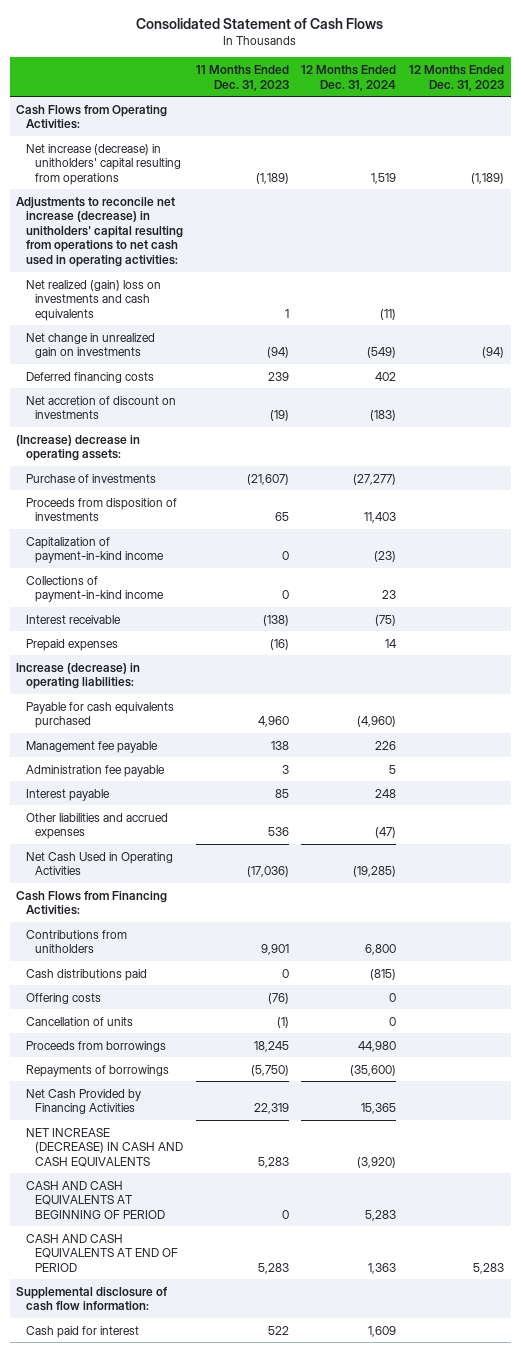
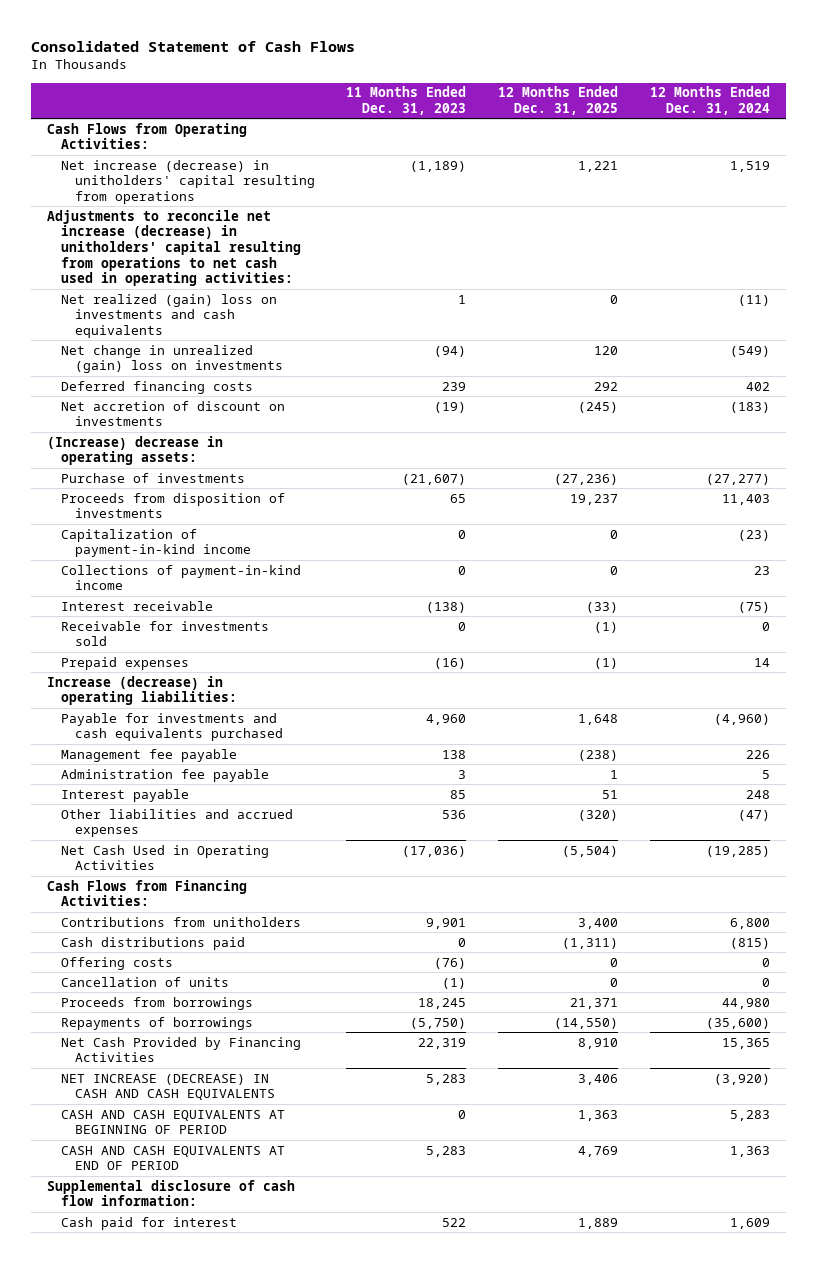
- | 11 Months Ended Dec. 31, 2023 | 12 Months Ended Dec. 31, 2024 | 12 Months Ended Dec. 31, 2023
+ | 11 Months Ended Dec. 31, 2023 | 12 Months Ended Dec. 31, 2025 | 12 Months Ended Dec. 31, 2024
- Net change in unrealized gain on investments | (94) | (549) | (94)
+ Net change in unrealized (gain) loss on investments | (94) | 120 | (549)
+ Receivable for investments sold | 0 | (1) | 0
- Payable for cash equivalents purchased | 4,960 | (4,960) |
+ Payable for investments and cash equivalents purchased | 4,960 | 1,648 | (4,960)

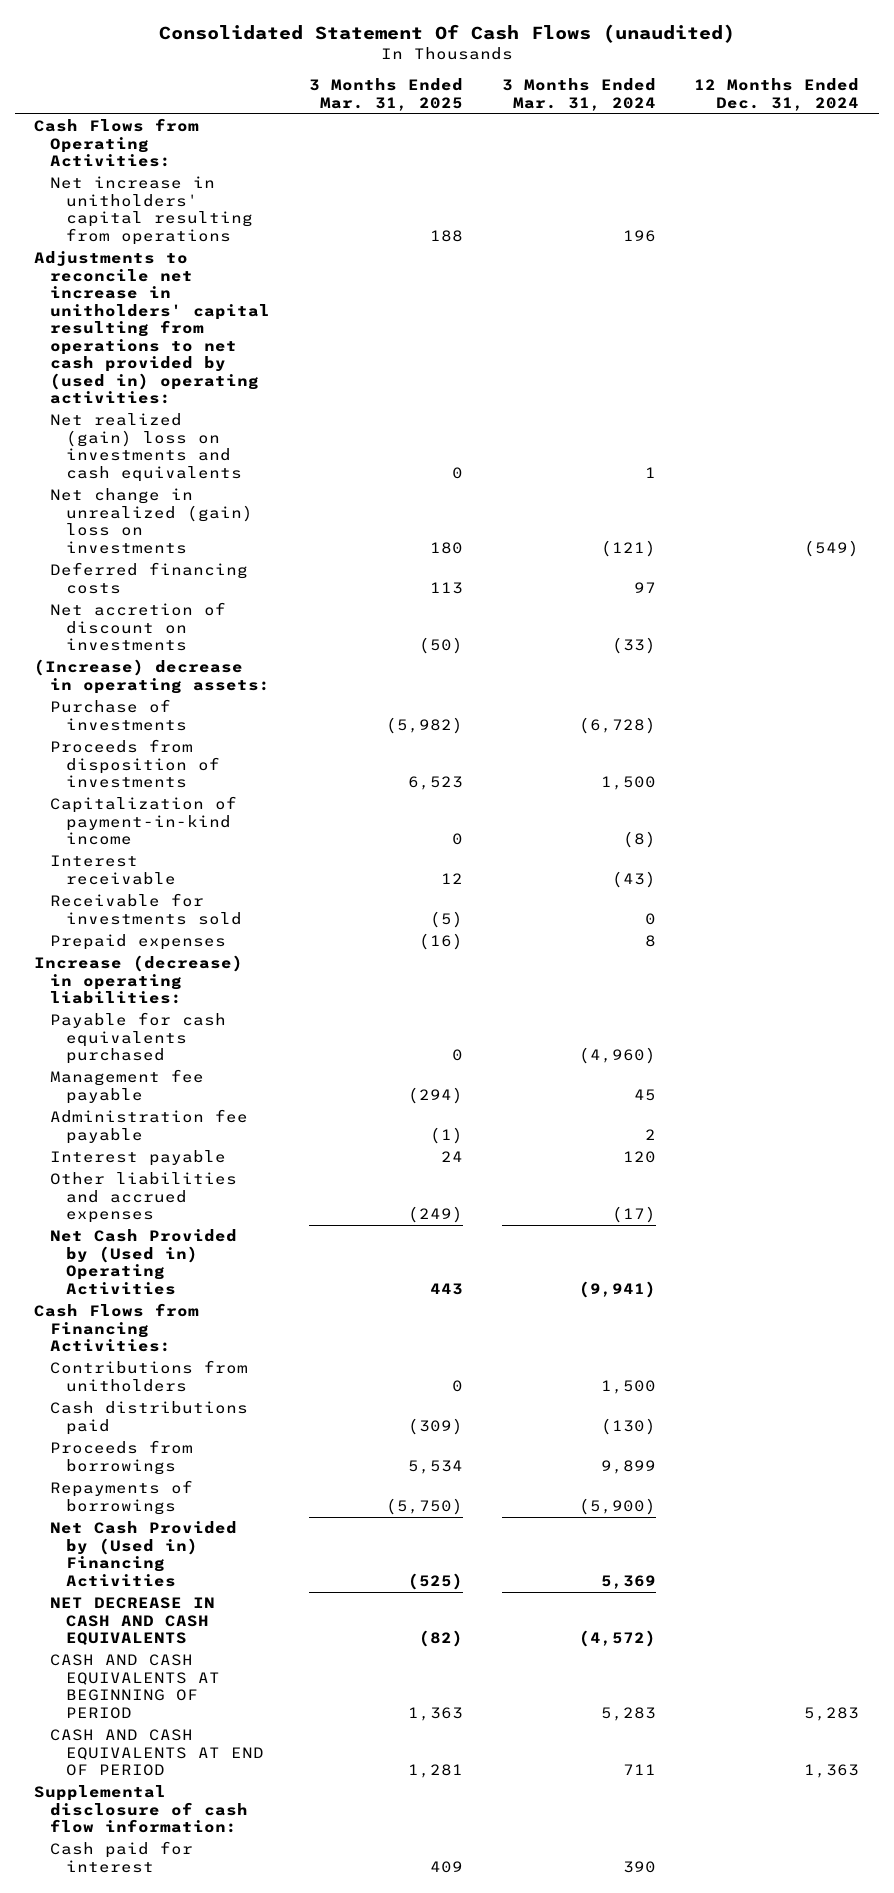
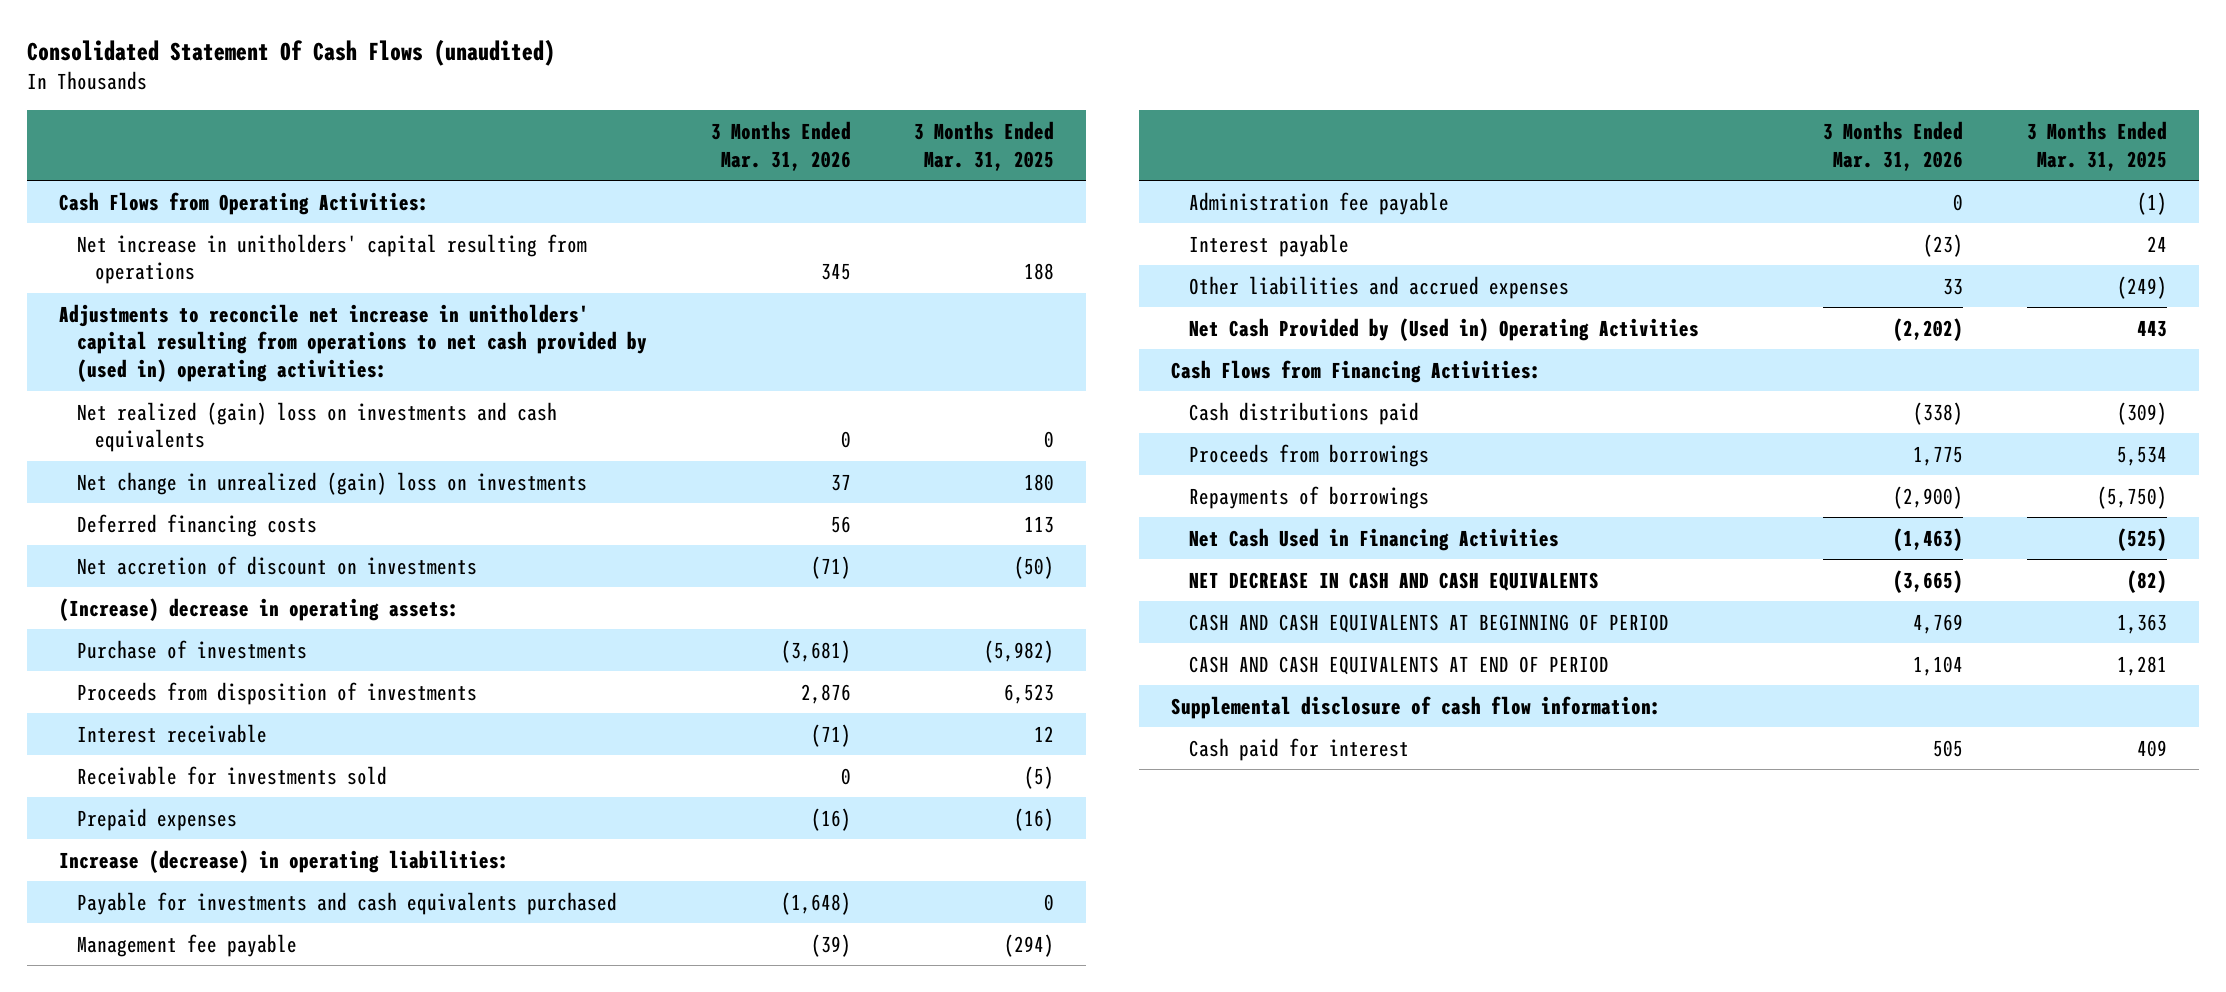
- | 3 Months Ended Mar. 31, 2025 | 3 Months Ended Mar. 31, 2024 | 12 Months Ended Dec. 31, 2024
+ | 3 Months Ended Mar. 31, 2026 | 3 Months Ended Mar. 31, 2025
- Capitalization of payment-in-kind income | 0 | (8) |
- Payable for cash equivalents purchased | 0 | (4,960) |
+ Payable for investments and cash equivalents purchased | (1,648) | 0
- Contributions from unitholders | 0 | 1,500 |
- Net Cash Provided by (Used in) Financing Activities | (525) | 5,369 |
+ Net Cash Used in Financing Activities | (1,463) | (525)

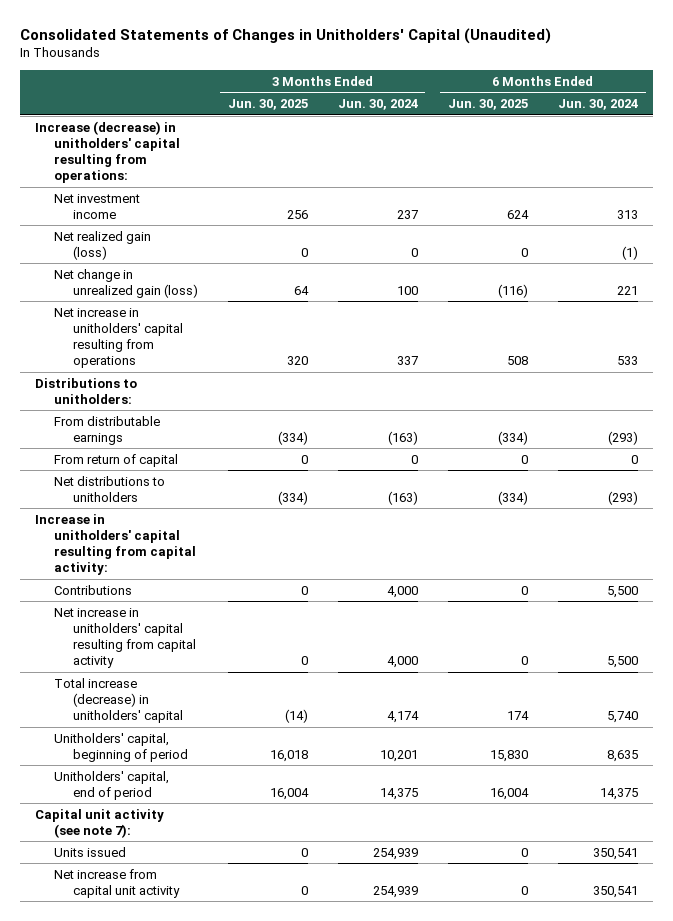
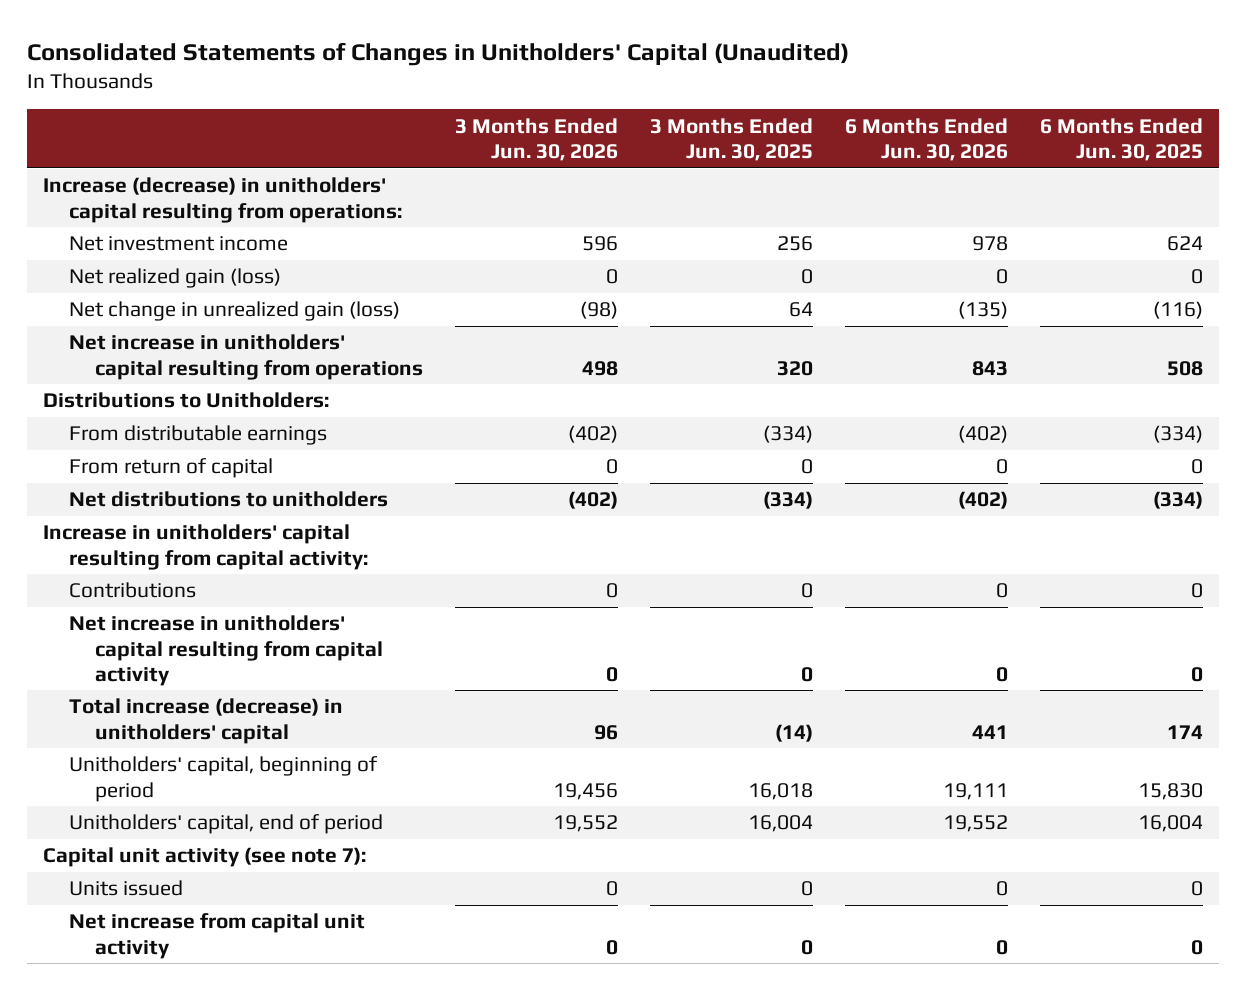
- | 3 Months Ended Jun. 30, 2025 | 3 Months Ended Jun. 30, 2024 | 6 Months Ended Jun. 30, 2025 | 6 Months Ended Jun. 30, 2024
+ | 3 Months Ended Jun. 30, 2026 | 3 Months Ended Jun. 30, 2025 | 6 Months Ended Jun. 30, 2026 | 6 Months Ended Jun. 30, 2025
- Distributions to unitholders:
+ Distributions to Unitholders:

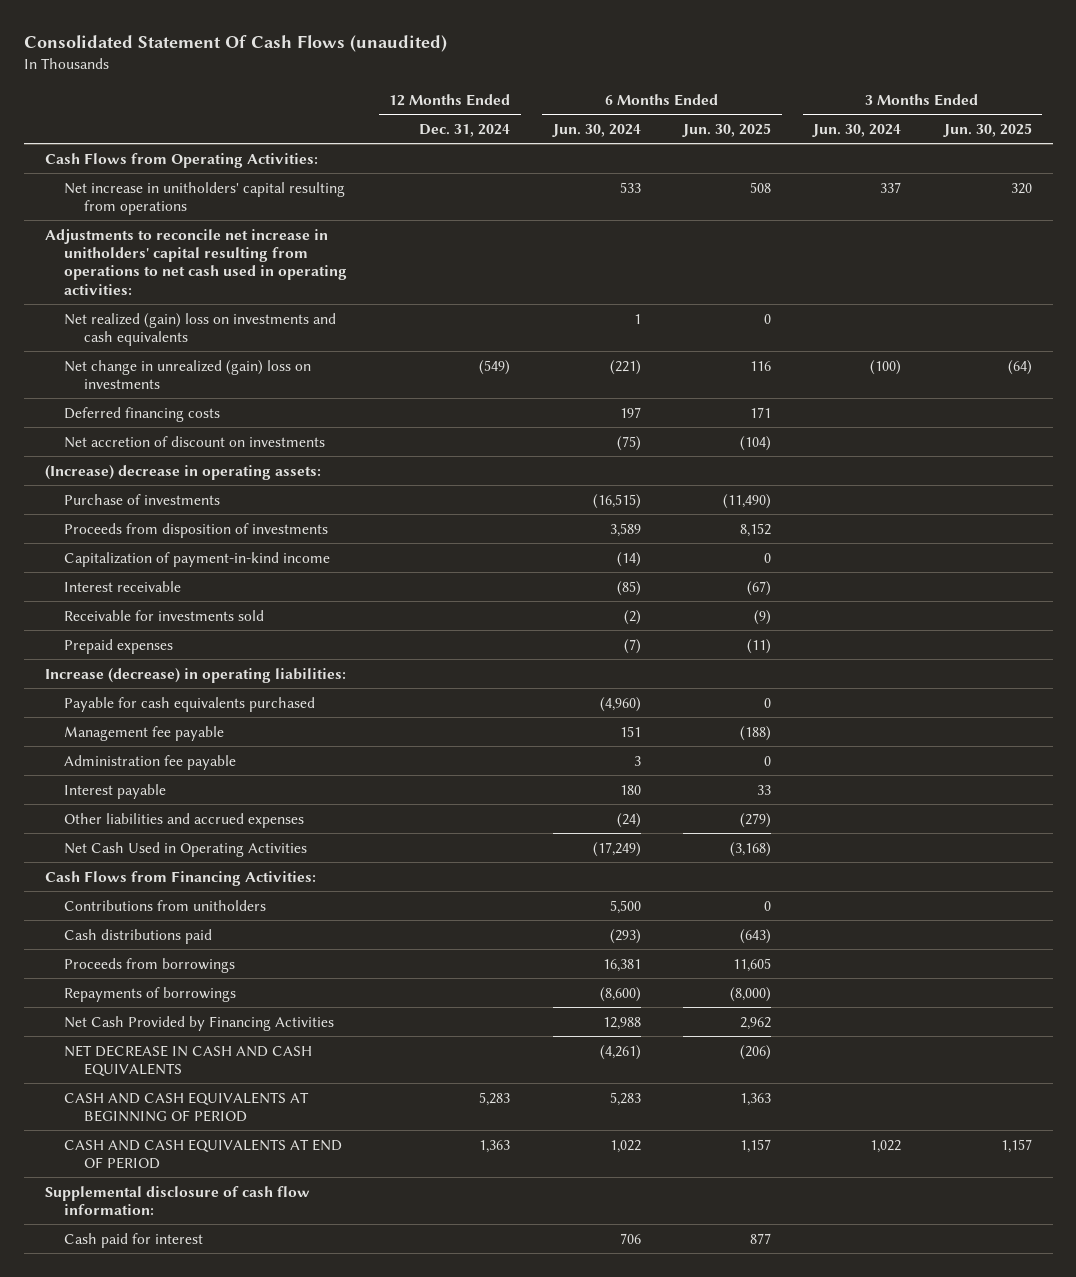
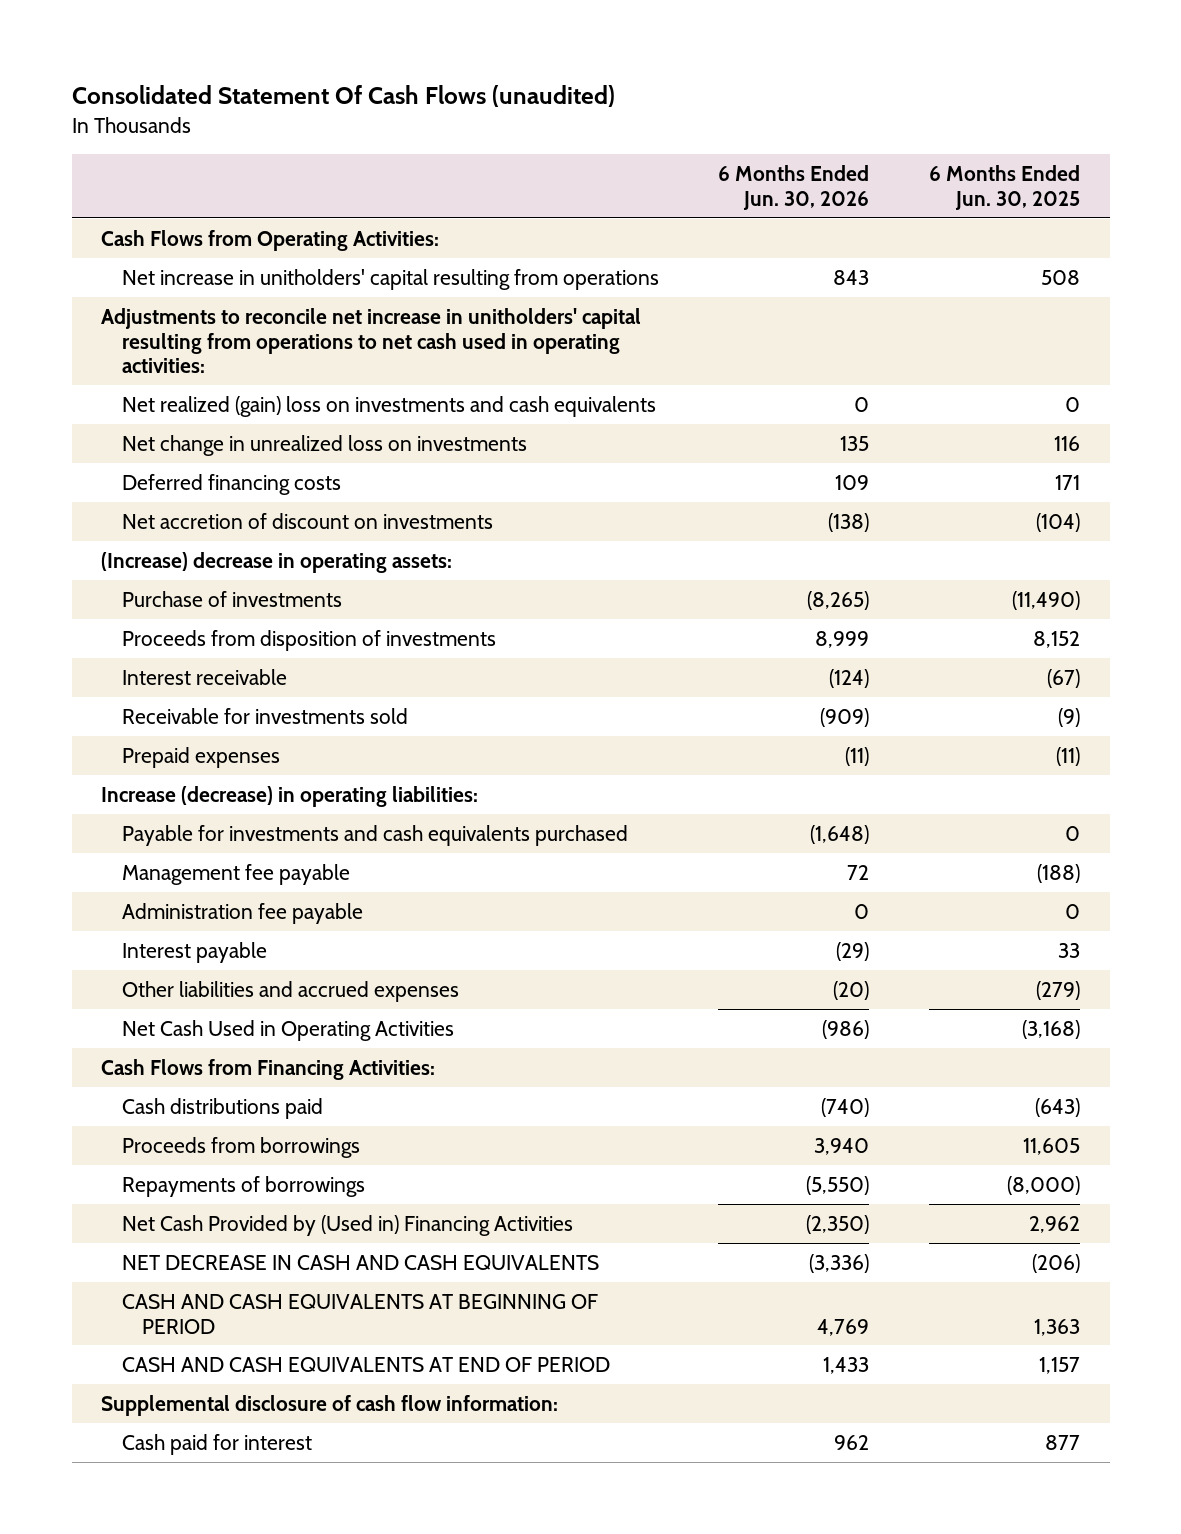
- | 12 Months Ended Dec. 31, 2024 | 6 Months Ended Jun. 30, 2024 | 6 Months Ended Jun. 30, 2025 | 3 Months Ended Jun. 30, 2024 | 3 Months Ended Jun. 30, 2025
+ | 6 Months Ended Jun. 30, 2026 | 6 Months Ended Jun. 30, 2025
- Net change in unrealized (gain) loss on investments | (549) | (221) | 116 | (100) | (64)
+ Net change in unrealized loss on investments | 135 | 116
- Capitalization of payment-in-kind income | | (14) | 0 | |
- Payable for cash equivalents purchased | | (4,960) | 0 | |
+ Payable for investments and cash equivalents purchased | (1,648) | 0
- Contributions from unitholders | | 5,500 | 0 | |
- Net Cash Provided by Financing Activities | | 12,988 | 2,962 | |
+ Net Cash Provided by (Used in) Financing Activities | (2,350) | 2,962

